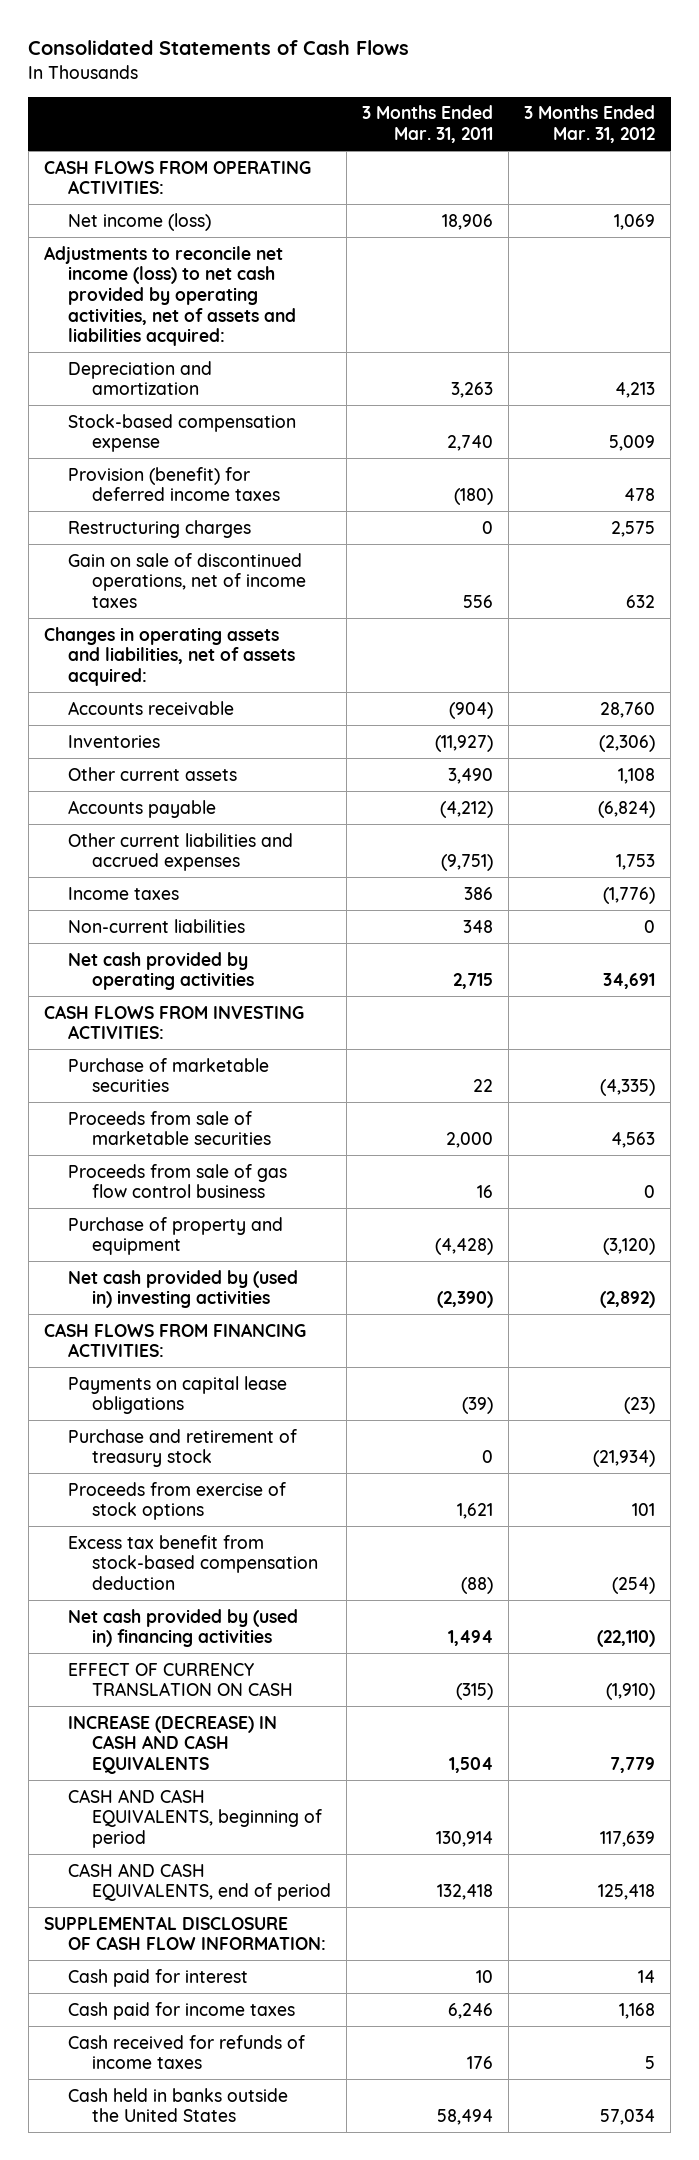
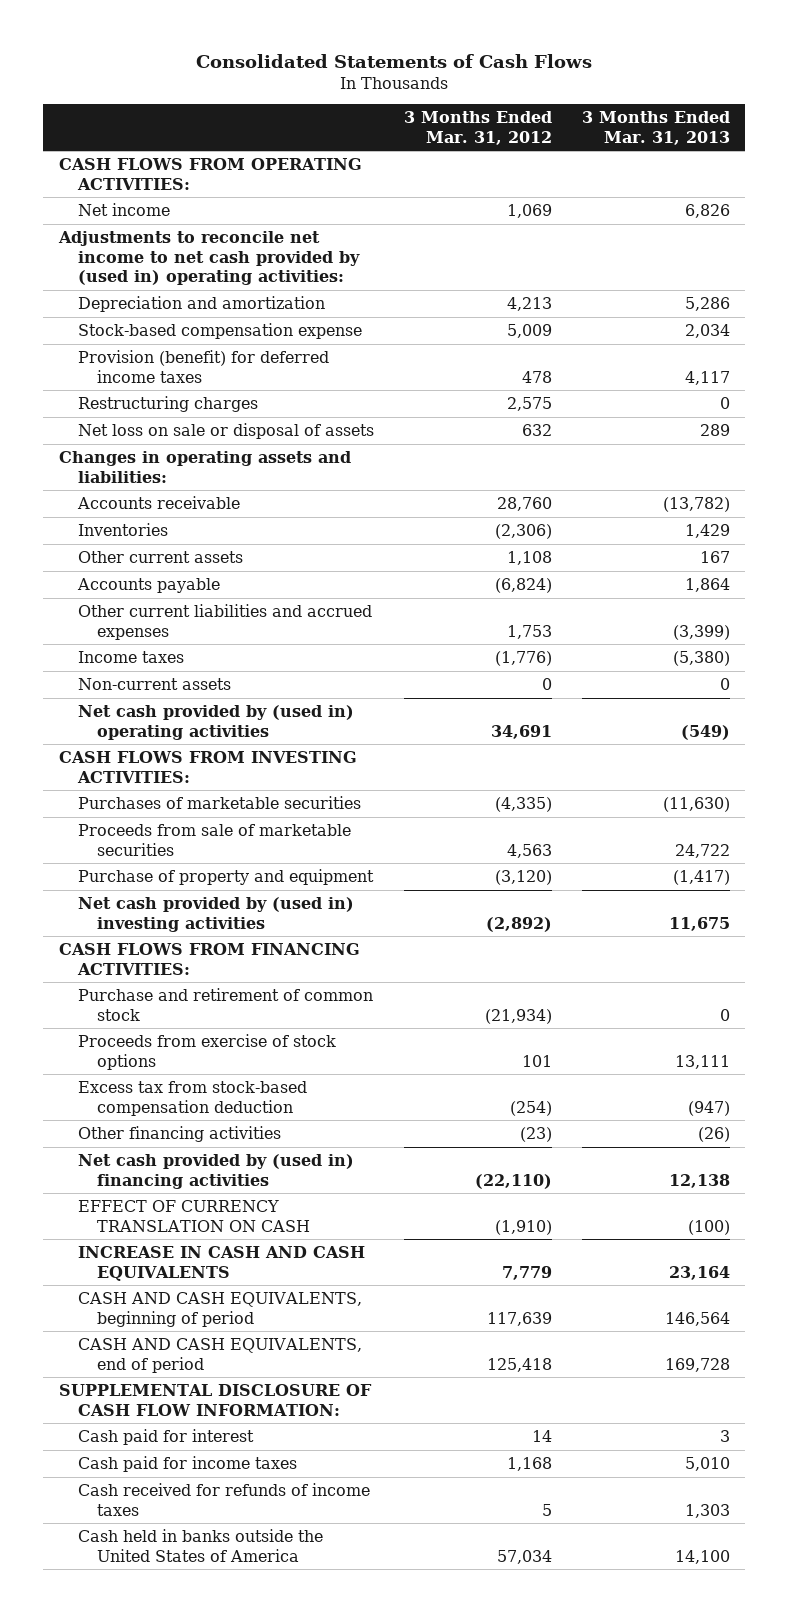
- | 3 Months Ended Mar. 31, 2011 | 3 Months Ended Mar. 31, 2012
+ | 3 Months Ended Mar. 31, 2012 | 3 Months Ended Mar. 31, 2013
- Net income (loss) | 18,906 | 1,069
- Adjustments to reconcile net income (loss) to net cash provided by operating activities, net of assets and liabilities acquired:
+ Net income | 1,069 | 6,826
+ Adjustments to reconcile net income to net cash provided by (used in) operating activities:
- Gain on sale of discontinued operations, net of income taxes | 556 | 632
- Changes in operating assets and liabilities, net of assets acquired:
+ Net loss on sale or disposal of assets | 632 | 289
+ Changes in operating assets and liabilities:
- Non-current liabilities | 348 | 0
- Net cash provided by operating activities | 2,715 | 34,691
+ Non-current assets | 0 | 0
+ Net cash provided by (used in) operating activities | 34,691 | (549)
- Purchase of marketable securities | 22 | (4,335)
+ Purchases of marketable securities | (4,335) | (11,630)
- Proceeds from sale of gas flow control business | 16 | 0
- Payments on capital lease obligations | (39) | (23)
- Purchase and retirement of treasury stock | 0 | (21,934)
+ Purchase and retirement of common stock | (21,934) | 0
- Excess tax benefit from stock-based compensation deduction | (88) | (254)
+ Excess tax from stock-based compensation deduction | (254) | (947)
+ Other financing activities | (23) | (26)
- INCREASE (DECREASE) IN CASH AND CASH EQUIVALENTS | 1,504 | 7,779
+ INCREASE IN CASH AND CASH EQUIVALENTS | 7,779 | 23,164
- Cash held in banks outside the United States | 58,494 | 57,034
+ Cash held in banks outside the United States of America | 57,034 | 14,100

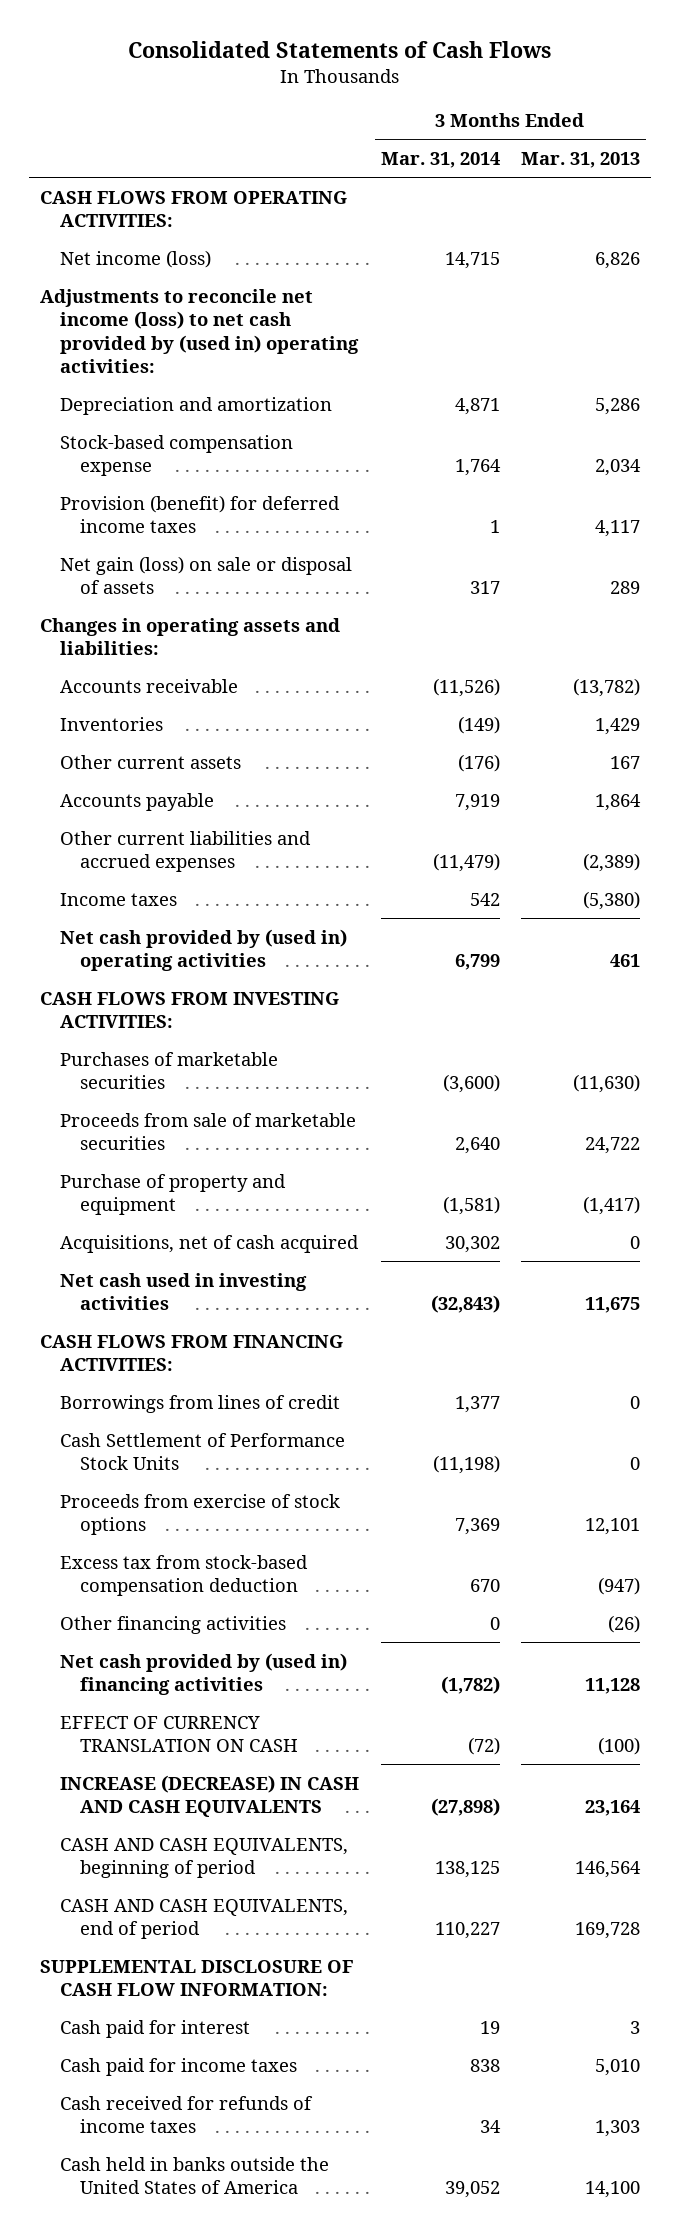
- | 3 Months Ended Mar. 31, 2012 | 3 Months Ended Mar. 31, 2013
+ | 3 Months Ended Mar. 31, 2014 | 3 Months Ended Mar. 31, 2013
- Net income | 1,069 | 6,826
- Adjustments to reconcile net income to net cash provided by (used in) operating activities:
+ Net income (loss) | 14,715 | 6,826
+ Adjustments to reconcile net income (loss) to net cash provided by (used in) operating activities:
- Restructuring charges | 2,575 | 0
- Net loss on sale or disposal of assets | 632 | 289
+ Net gain (loss) on sale or disposal of assets | 317 | 289
- Other current liabilities and accrued expenses | 1,753 | (3,399)
+ Other current liabilities and accrued expenses | (11,479) | (2,389)
- Non-current assets | 0 | 0
- Net cash provided by (used in) operating activities | 34,691 | (549)
+ Net cash provided by (used in) operating activities | 6,799 | 461
- Net cash provided by (used in) investing activities | (2,892) | 11,675
+ Acquisitions, net of cash acquired | 30,302 | 0
+ Net cash used in investing activities | (32,843) | 11,675
- Purchase and retirement of common stock | (21,934) | 0
- Proceeds from exercise of stock options | 101 | 13,111
+ Borrowings from lines of credit | 1,377 | 0
+ Cash Settlement of Performance Stock Units | (11,198) | 0
+ Proceeds from exercise of stock options | 7,369 | 12,101
- Net cash provided by (used in) financing activities | (22,110) | 12,138
+ Net cash provided by (used in) financing activities | (1,782) | 11,128
- INCREASE IN CASH AND CASH EQUIVALENTS | 7,779 | 23,164
+ INCREASE (DECREASE) IN CASH AND CASH EQUIVALENTS | (27,898) | 23,164

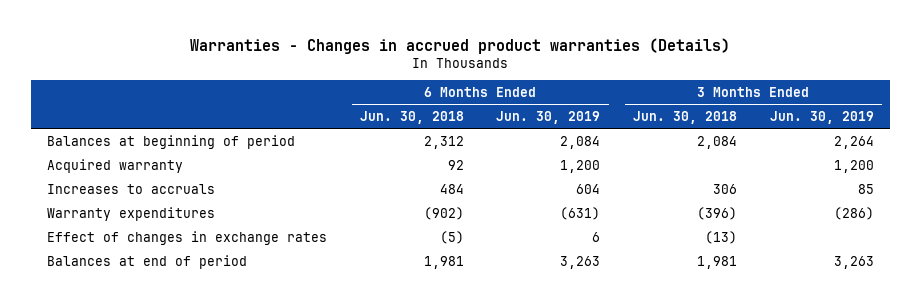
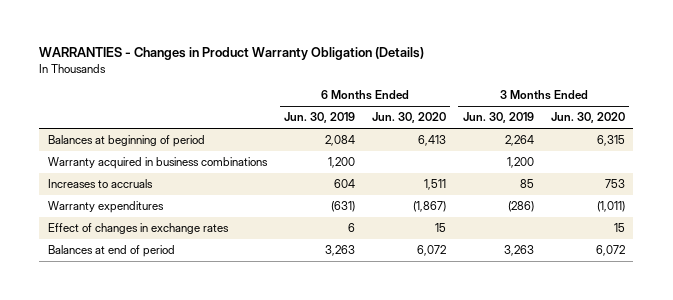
- Warranties - Changes in accrued product warranties (Details)
+ WARRANTIES - Changes in Product Warranty Obligation (Details)
- | 6 Months Ended Jun. 30, 2018 | 6 Months Ended Jun. 30, 2019 | 3 Months Ended Jun. 30, 2018 | 3 Months Ended Jun. 30, 2019
+ | 6 Months Ended Jun. 30, 2019 | 6 Months Ended Jun. 30, 2020 | 3 Months Ended Jun. 30, 2019 | 3 Months Ended Jun. 30, 2020
- Acquired warranty | 92 | 1,200 | | 1,200
+ Warranty acquired in business combinations | 1,200 | | 1,200 |

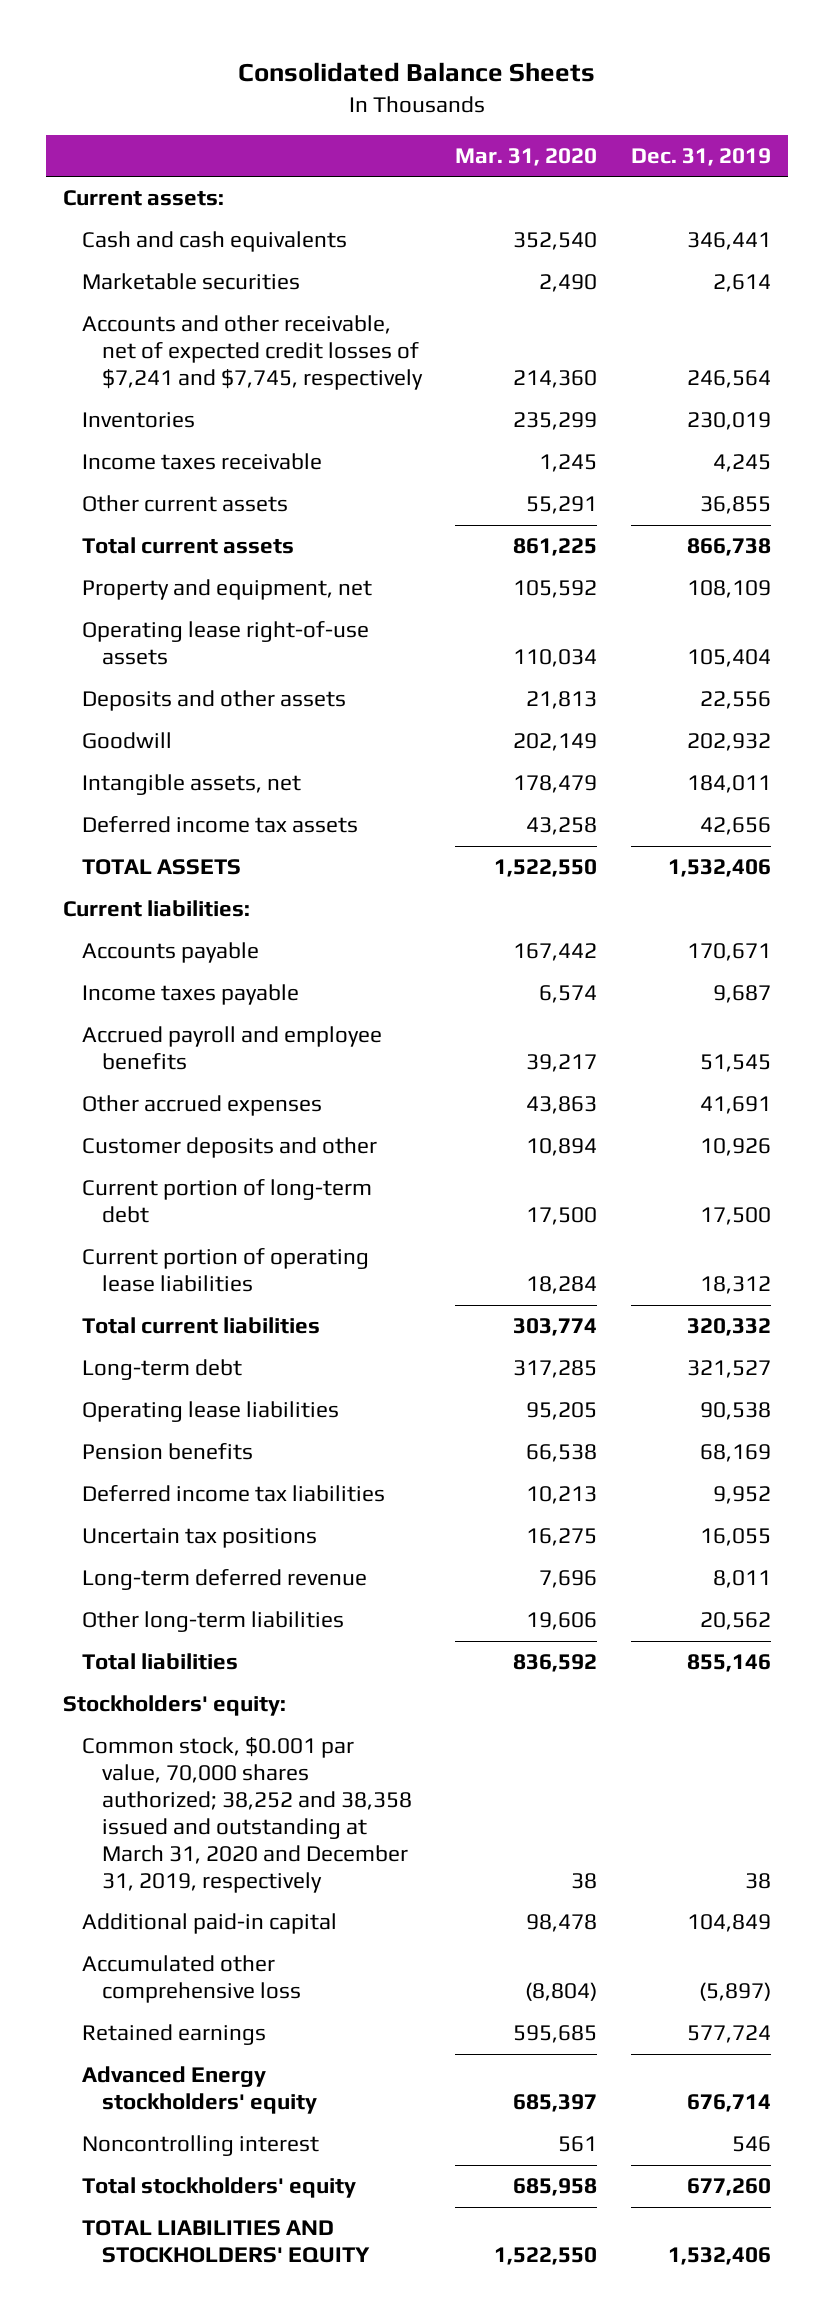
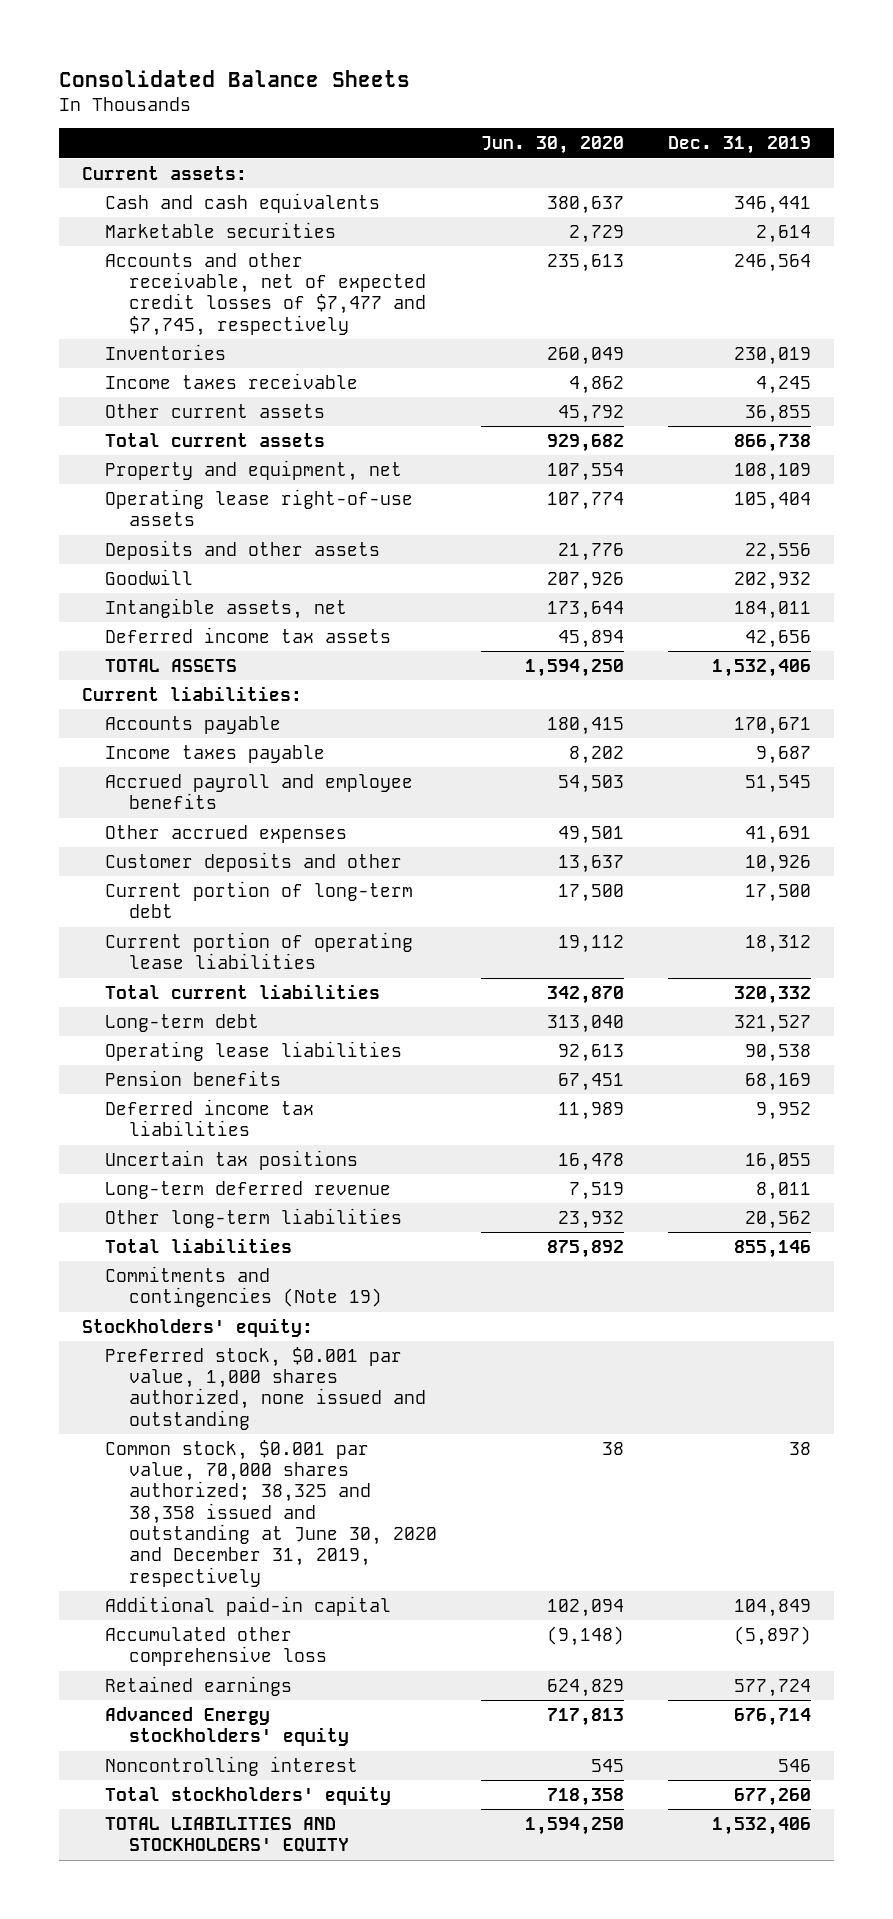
- | Mar. 31, 2020 | Dec. 31, 2019
+ | Jun. 30, 2020 | Dec. 31, 2019
- Accounts and other receivable, net of expected credit losses of $7,241 and $7,745, respectively | 214,360 | 246,564
+ Accounts and other receivable, net of expected credit losses of $7,477 and $7,745, respectively | 235,613 | 246,564
+ Commitments and contingencies (Note 19)
- Common stock, $0.001 par value, 70,000 shares authorized; 38,252 and 38,358 issued and outstanding at March 31, 2020 and December 31, 2019, respectively | 38 | 38
+ Preferred stock, $0.001 par value, 1,000 shares authorized, none issued and outstanding
+ Common stock, $0.001 par value, 70,000 shares authorized; 38,325 and 38,358 issued and outstanding at June 30, 2020 and December 31, 2019, respectively | 38 | 38

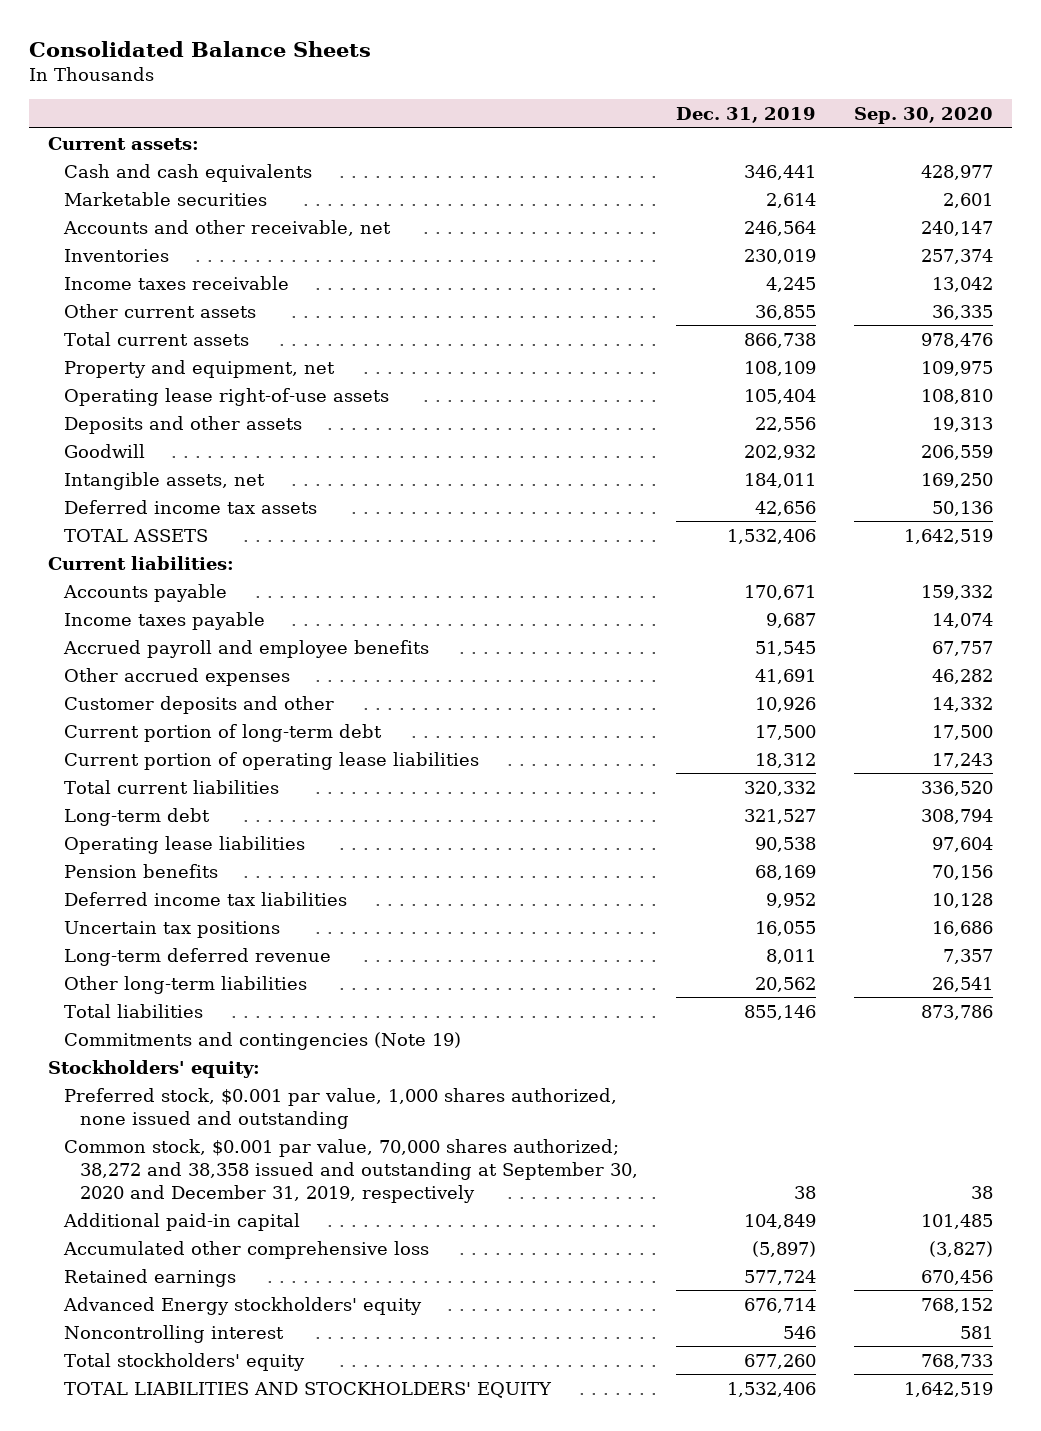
- | Jun. 30, 2020 | Dec. 31, 2019
+ | Dec. 31, 2019 | Sep. 30, 2020
- Accounts and other receivable, net of expected credit losses of $7,477 and $7,745, respectively | 235,613 | 246,564
+ Accounts and other receivable, net | 246,564 | 240,147
- Common stock, $0.001 par value, 70,000 shares authorized; 38,325 and 38,358 issued and outstanding at June 30, 2020 and December 31, 2019, respectively | 38 | 38
+ Common stock, $0.001 par value, 70,000 shares authorized; 38,272 and 38,358 issued and outstanding at September 30, 2020 and December 31, 2019, respectively | 38 | 38

